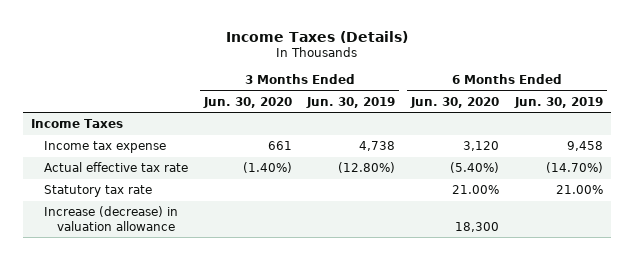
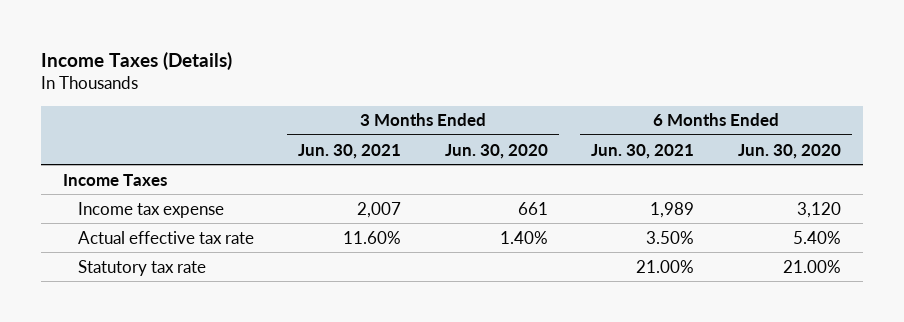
- | 3 Months Ended Jun. 30, 2020 | 3 Months Ended Jun. 30, 2019 | 6 Months Ended Jun. 30, 2020 | 6 Months Ended Jun. 30, 2019
+ | 3 Months Ended Jun. 30, 2021 | 3 Months Ended Jun. 30, 2020 | 6 Months Ended Jun. 30, 2021 | 6 Months Ended Jun. 30, 2020
- Actual effective tax rate | (1.40%) | (12.80%) | (5.40%) | (14.70%)
+ Actual effective tax rate | 11.60% | 1.40% | 3.50% | 5.40%
- Increase (decrease) in valuation allowance | | | 18,300 |

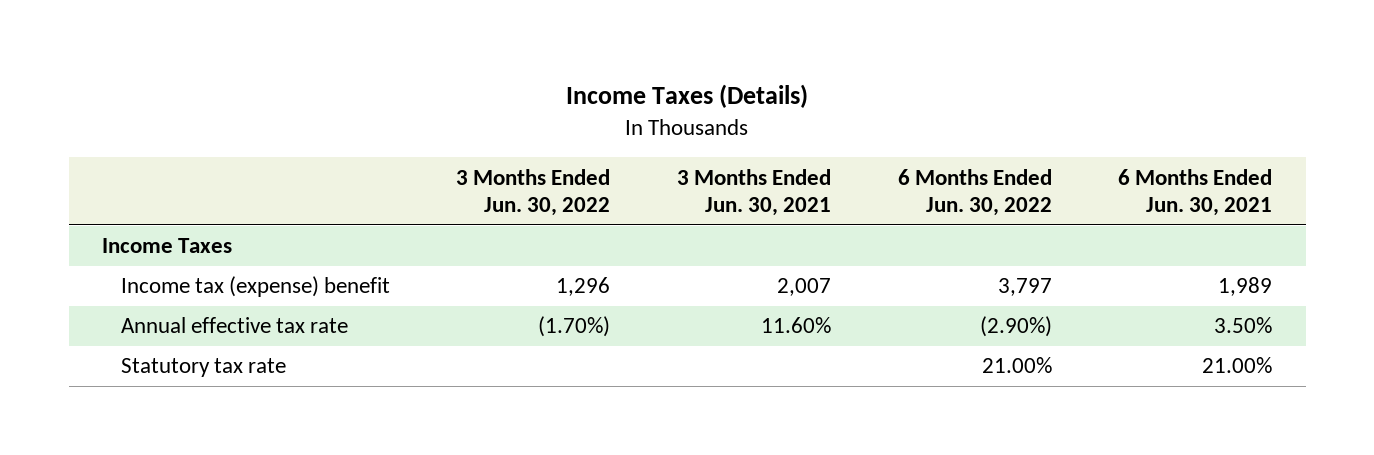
- | 3 Months Ended Jun. 30, 2021 | 3 Months Ended Jun. 30, 2020 | 6 Months Ended Jun. 30, 2021 | 6 Months Ended Jun. 30, 2020
+ | 3 Months Ended Jun. 30, 2022 | 3 Months Ended Jun. 30, 2021 | 6 Months Ended Jun. 30, 2022 | 6 Months Ended Jun. 30, 2021
- Income tax expense | 2,007 | 661 | 1,989 | 3,120
- Actual effective tax rate | 11.60% | 1.40% | 3.50% | 5.40%
+ Income tax (expense) benefit | 1,296 | 2,007 | 3,797 | 1,989
+ Annual effective tax rate | (1.70%) | 11.60% | (2.90%) | 3.50%

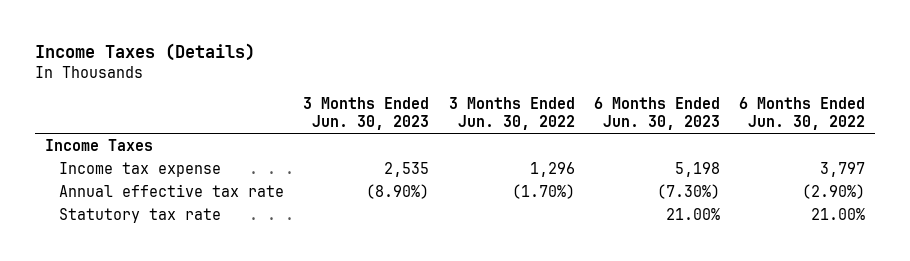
- | 3 Months Ended Jun. 30, 2022 | 3 Months Ended Jun. 30, 2021 | 6 Months Ended Jun. 30, 2022 | 6 Months Ended Jun. 30, 2021
+ | 3 Months Ended Jun. 30, 2023 | 3 Months Ended Jun. 30, 2022 | 6 Months Ended Jun. 30, 2023 | 6 Months Ended Jun. 30, 2022
- Income tax (expense) benefit | 1,296 | 2,007 | 3,797 | 1,989
+ Income tax expense | 2,535 | 1,296 | 5,198 | 3,797

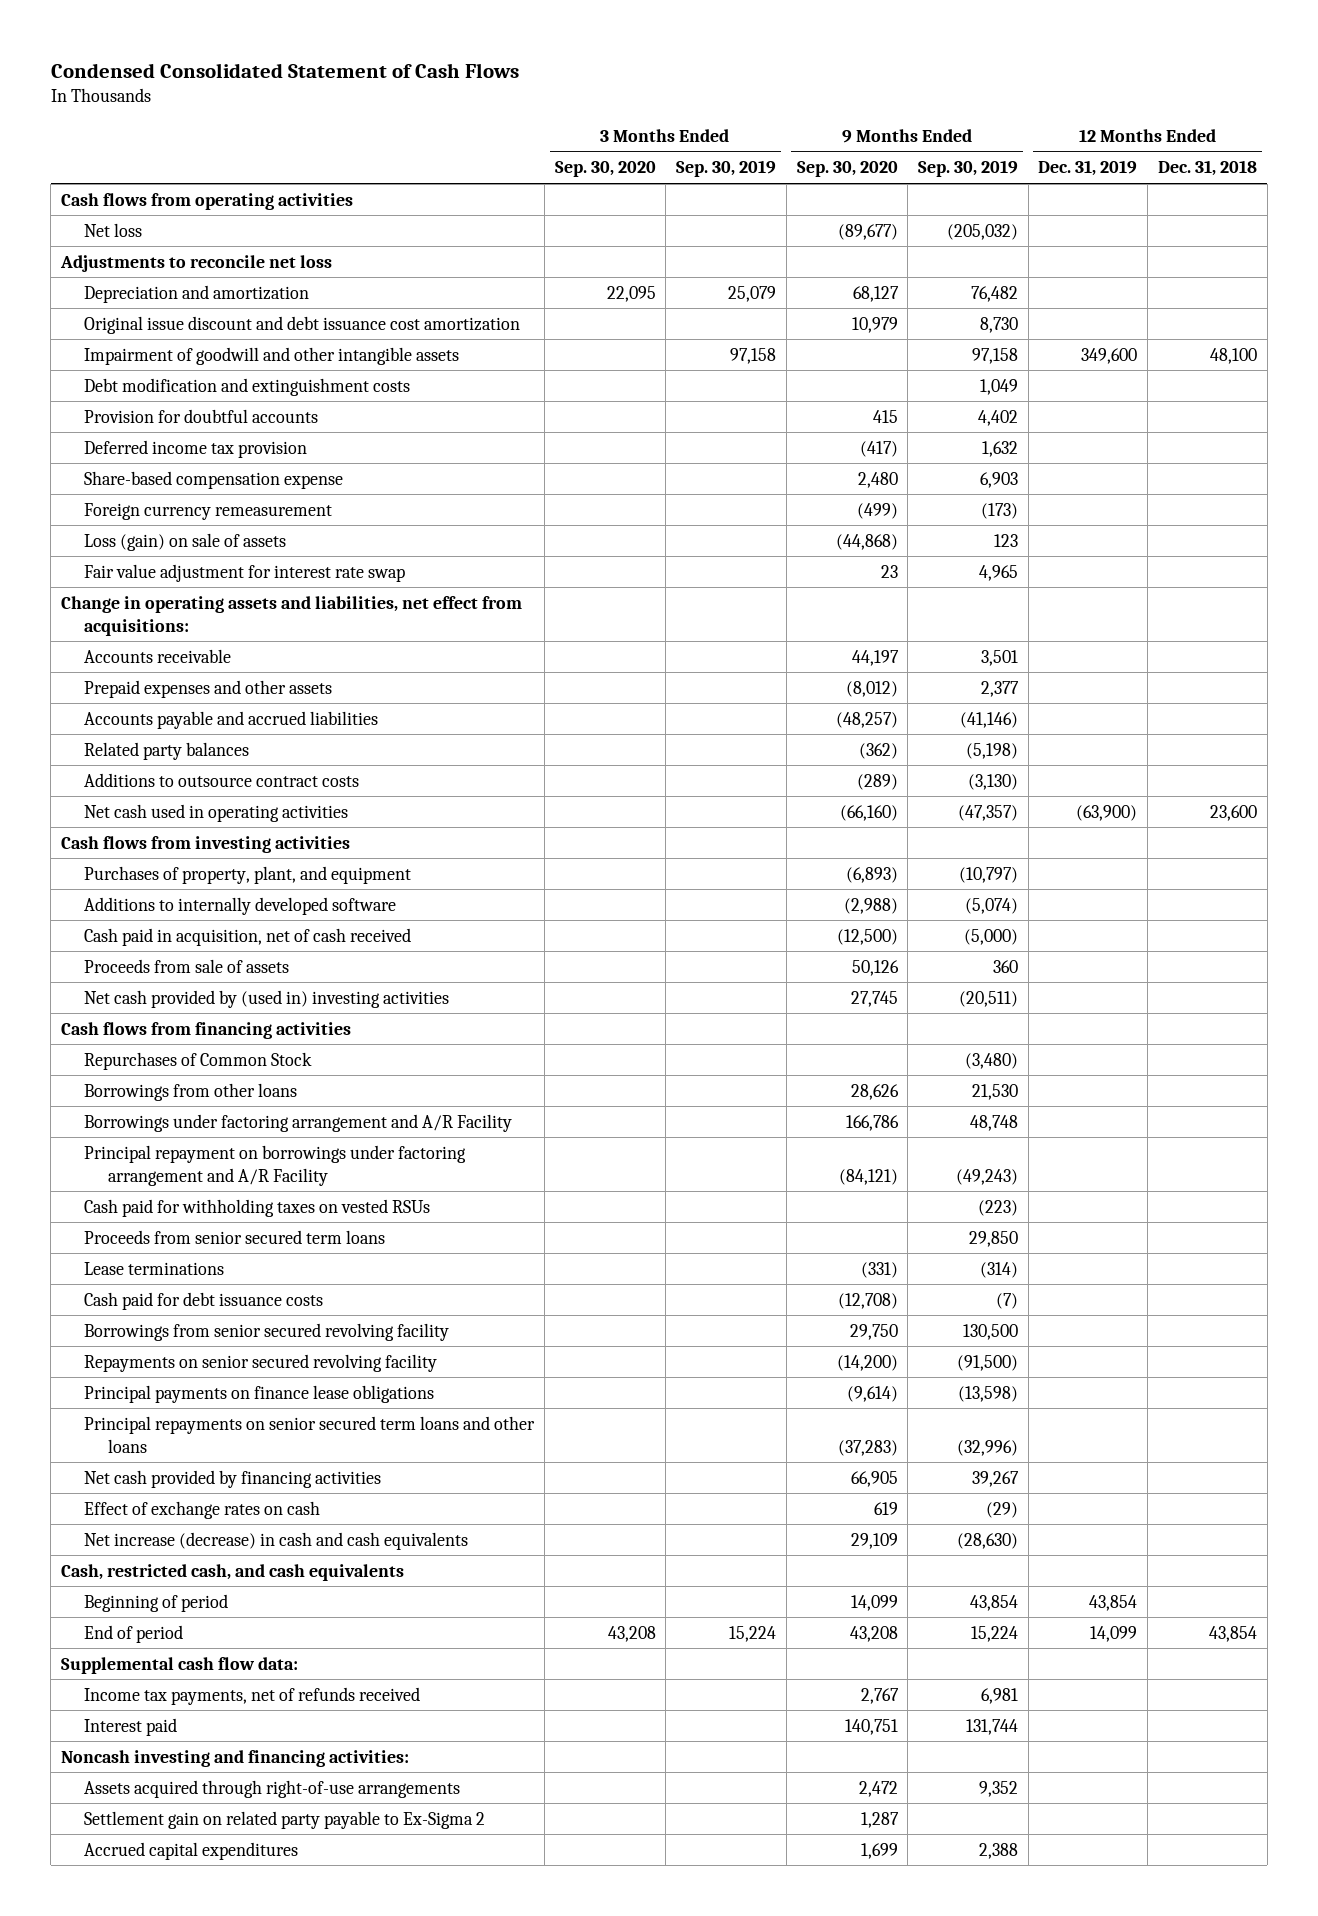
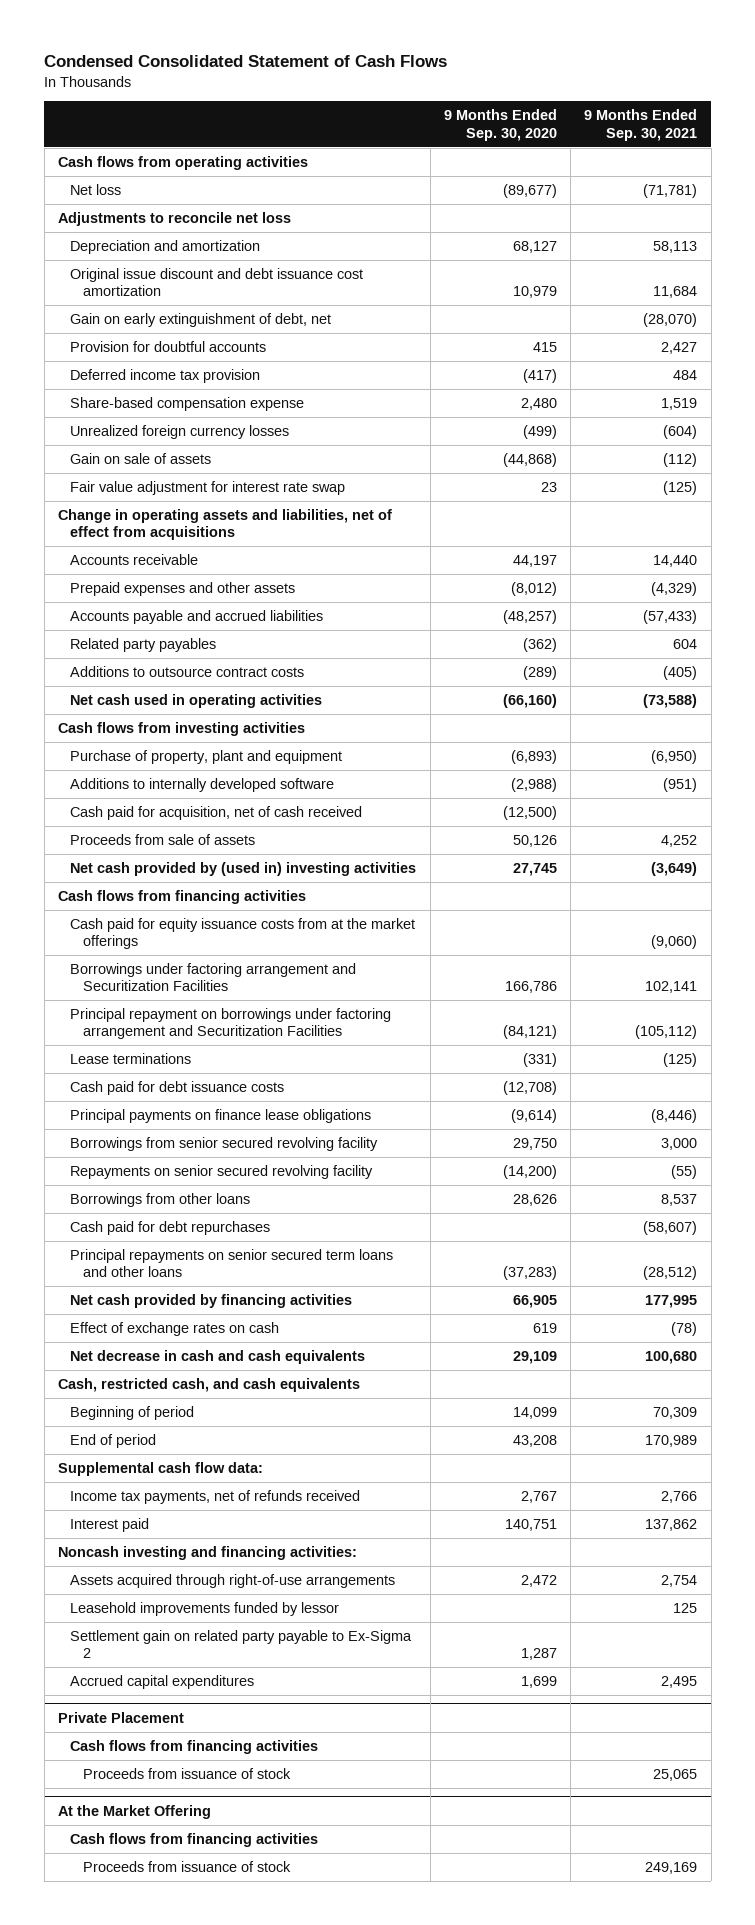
- | 3 Months Ended Sep. 30, 2020 | 3 Months Ended Sep. 30, 2019 | 9 Months Ended Sep. 30, 2020 | 9 Months Ended Sep. 30, 2019 | 12 Months Ended Dec. 31, 2019 | 12 Months Ended Dec. 31, 2018
+ | 9 Months Ended Sep. 30, 2020 | 9 Months Ended Sep. 30, 2021
- Impairment of goodwill and other intangible assets | | 97,158 | | 97,158 | 349,600 | 48,100
- Debt modification and extinguishment costs | | | | 1,049 | |
+ Gain on early extinguishment of debt, net | | (28,070)
- Foreign currency remeasurement | | | (499) | (173) | |
- Loss (gain) on sale of assets | | | (44,868) | 123 | |
+ Unrealized foreign currency losses | (499) | (604)
+ Gain on sale of assets | (44,868) | (112)
- Change in operating assets and liabilities, net effect from acquisitions:
+ Change in operating assets and liabilities, net of effect from acquisitions
- Related party balances | | | (362) | (5,198) | |
+ Related party payables | (362) | 604
- Purchases of property, plant, and equipment | | | (6,893) | (10,797) | |
+ Purchase of property, plant and equipment | (6,893) | (6,950)
- Cash paid in acquisition, net of cash received | | | (12,500) | (5,000) | |
+ Cash paid for acquisition, net of cash received | (12,500) |
- Repurchases of Common Stock | | | | (3,480) | |
- Borrowings under factoring arrangement and A/R Facility | | | 166,786 | 48,748 | |
- Principal repayment on borrowings under factoring arrangement and A/R Facility | | | (84,121) | (49,243) | |
- Cash paid for withholding taxes on vested RSUs | | | | (223) | |
- Proceeds from senior secured term loans | | | | 29,850 | |
+ Cash paid for equity issuance costs from at the market offerings | | (9,060)
+ Borrowings under factoring arrangement and Securitization Facilities | 166,786 | 102,141
+ Principal repayment on borrowings under factoring arrangement and Securitization Facilities | (84,121) | (105,112)
moved up: Principal payments on finance lease obligations | (9,614) | (8,446)
moved down: Borrowings from other loans | 28,626 | 8,537
+ Cash paid for debt repurchases | | (58,607)
- Net increase (decrease) in cash and cash equivalents | | | 29,109 | (28,630) | |
+ Net decrease in cash and cash equivalents | 29,109 | 100,680
+ Leasehold improvements funded by lessor | | 125
+ Private Placement
+ Cash flows from financing activities
+ Proceeds from issuance of stock | | 25,065
+ At the Market Offering
+ Cash flows from financing activities
+ Proceeds from issuance of stock | | 249,169

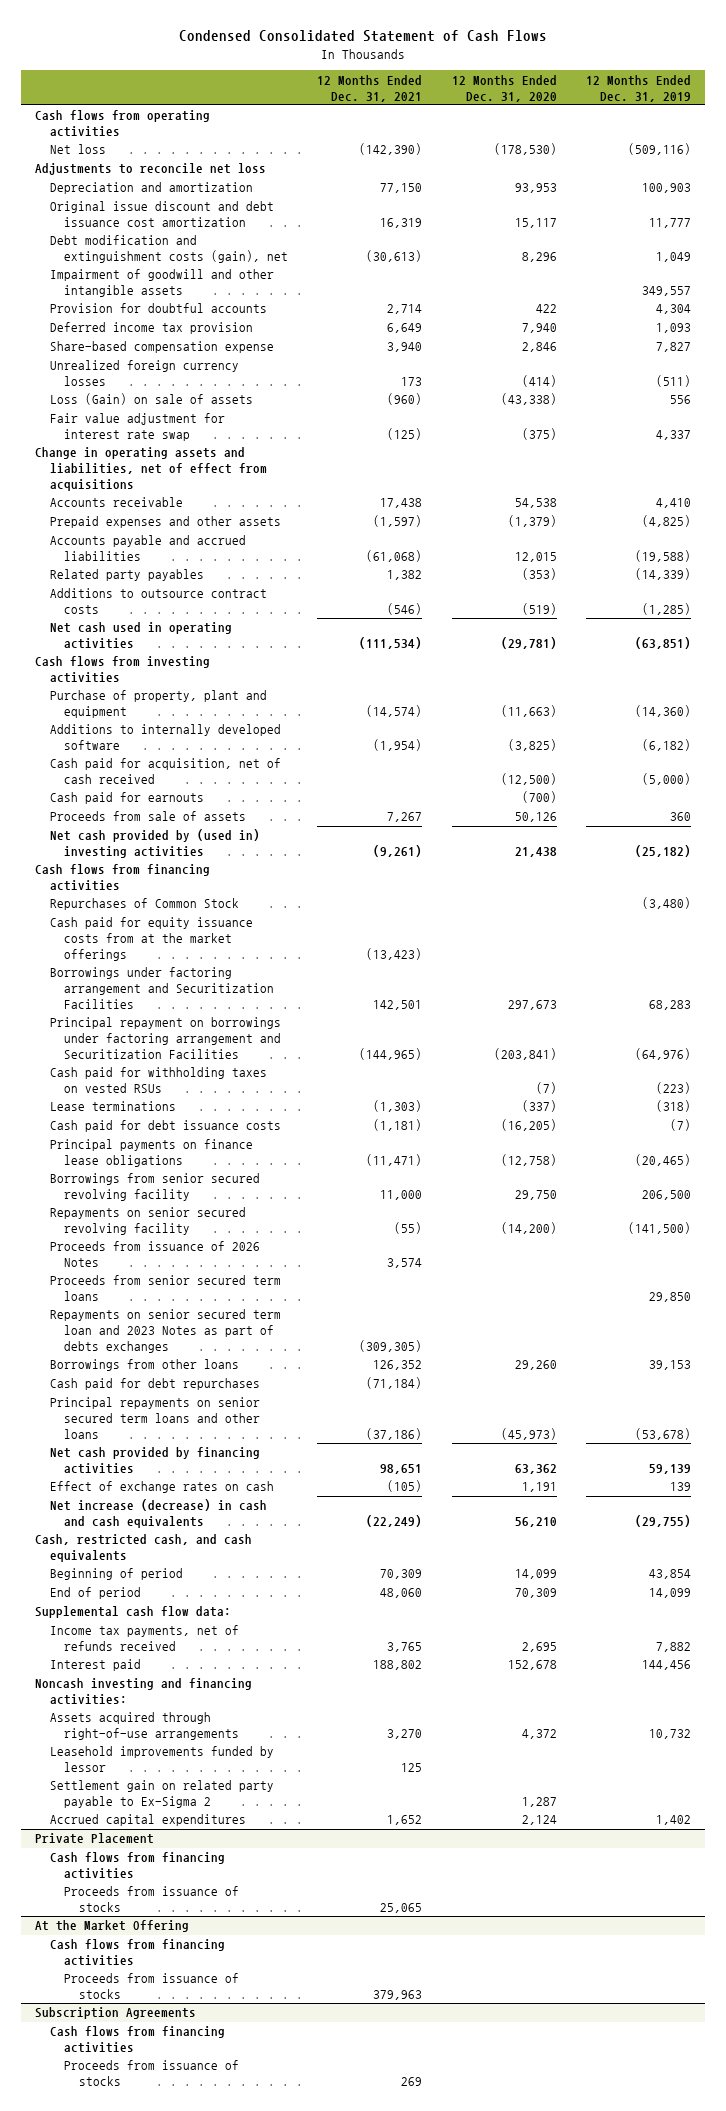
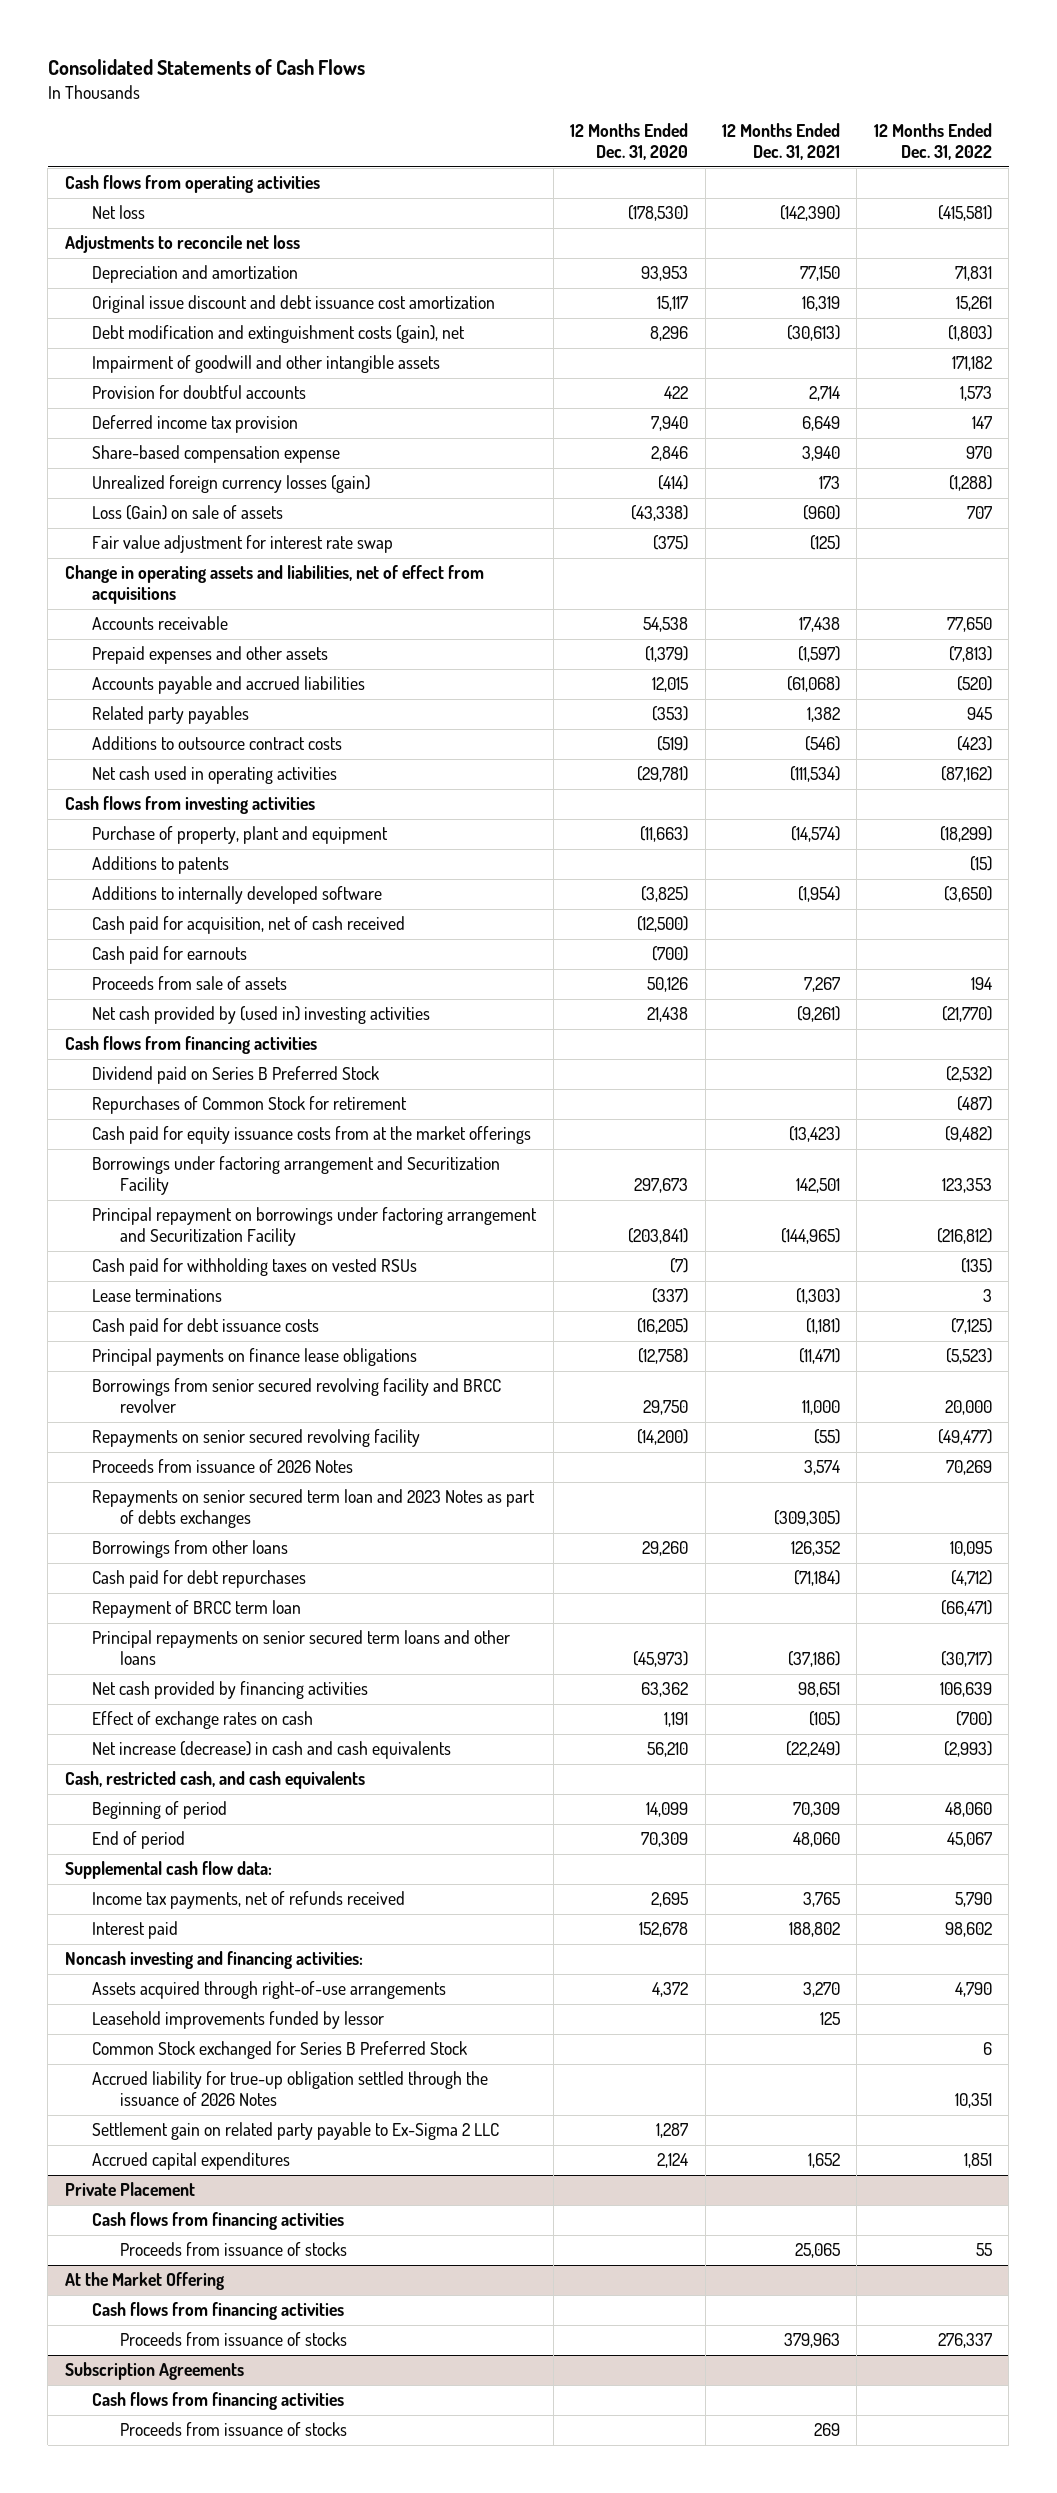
- Condensed Consolidated Statement of Cash Flows
+ Consolidated Statements of Cash Flows
- | 12 Months Ended Dec. 31, 2021 | 12 Months Ended Dec. 31, 2020 | 12 Months Ended Dec. 31, 2019
+ | 12 Months Ended Dec. 31, 2020 | 12 Months Ended Dec. 31, 2021 | 12 Months Ended Dec. 31, 2022
- Unrealized foreign currency losses | 173 | (414) | (511)
+ Unrealized foreign currency losses (gain) | (414) | 173 | (1,288)
+ Additions to patents | | | (15)
- Repurchases of Common Stock | | | (3,480)
+ Dividend paid on Series B Preferred Stock | | | (2,532)
+ Repurchases of Common Stock for retirement | | | (487)
- Borrowings under factoring arrangement and Securitization Facilities | 142,501 | 297,673 | 68,283
- Principal repayment on borrowings under factoring arrangement and Securitization Facilities | (144,965) | (203,841) | (64,976)
+ Borrowings under factoring arrangement and Securitization Facility | 297,673 | 142,501 | 123,353
+ Principal repayment on borrowings under factoring arrangement and Securitization Facility | (203,841) | (144,965) | (216,812)
- Borrowings from senior secured revolving facility | 11,000 | 29,750 | 206,500
+ Borrowings from senior secured revolving facility and BRCC revolver | 29,750 | 11,000 | 20,000
- Proceeds from senior secured term loans | | | 29,850
+ Repayment of BRCC term loan | | | (66,471)
- Settlement gain on related party payable to Ex-Sigma 2 | | 1,287 |
+ Common Stock exchanged for Series B Preferred Stock | | | 6
+ Accrued liability for true-up obligation settled through the issuance of 2026 Notes | | | 10,351
+ Settlement gain on related party payable to Ex-Sigma 2 LLC | 1,287 | |

